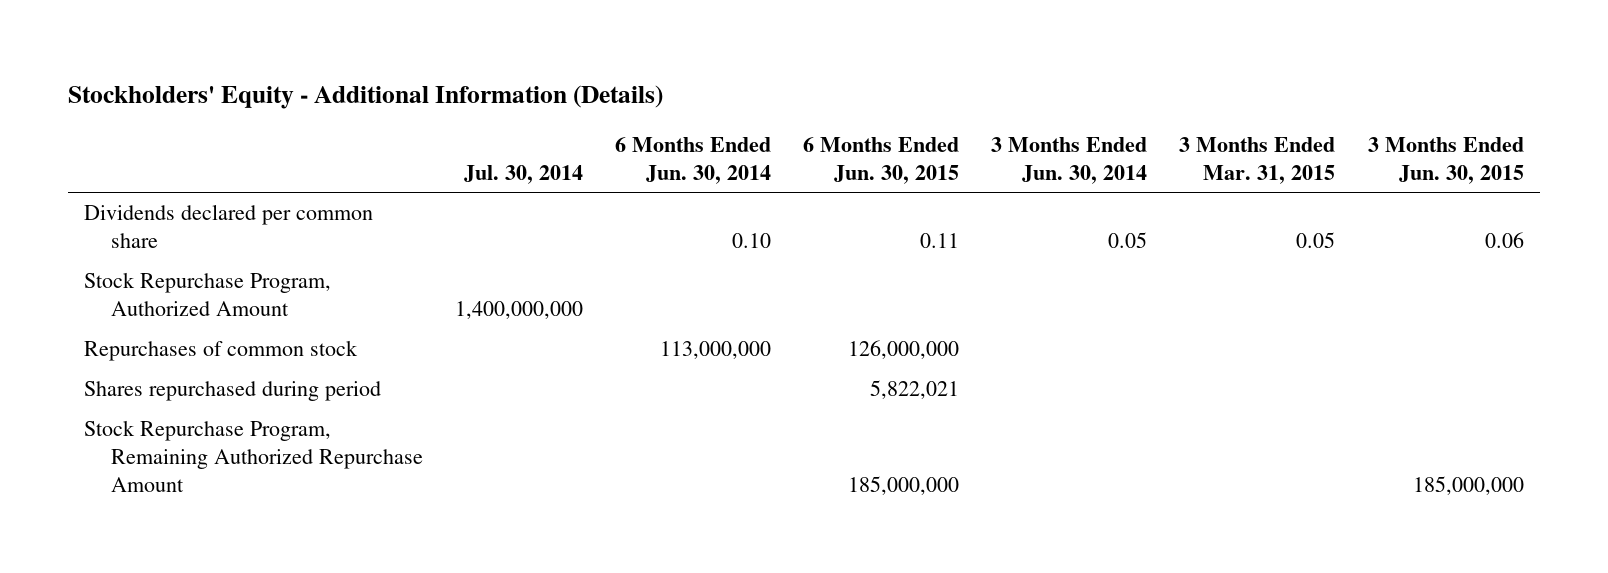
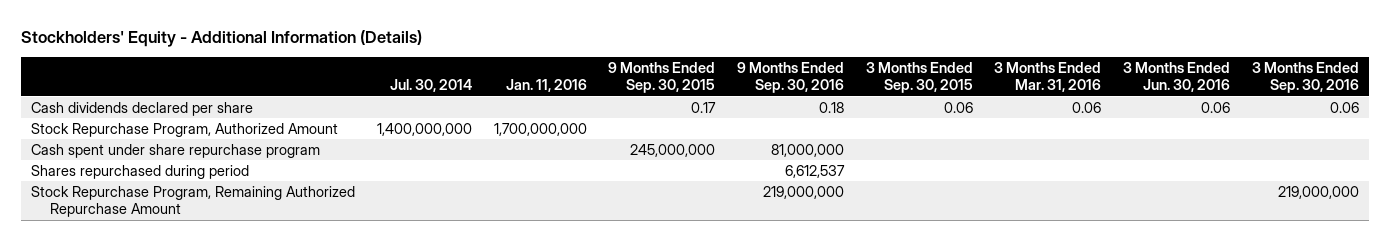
- | Jul. 30, 2014 | 6 Months Ended Jun. 30, 2014 | 6 Months Ended Jun. 30, 2015 | 3 Months Ended Jun. 30, 2014 | 3 Months Ended Mar. 31, 2015 | 3 Months Ended Jun. 30, 2015
+ | Jul. 30, 2014 | Jan. 11, 2016 | 9 Months Ended Sep. 30, 2015 | 9 Months Ended Sep. 30, 2016 | 3 Months Ended Sep. 30, 2015 | 3 Months Ended Mar. 31, 2016 | 3 Months Ended Jun. 30, 2016 | 3 Months Ended Sep. 30, 2016
- Dividends declared per common share | | 0.10 | 0.11 | 0.05 | 0.05 | 0.06
+ Cash dividends declared per share | | | 0.17 | 0.18 | 0.06 | 0.06 | 0.06 | 0.06
- Repurchases of common stock | | 113,000,000 | 126,000,000 | | |
+ Cash spent under share repurchase program | | | 245,000,000 | 81,000,000 | | | |

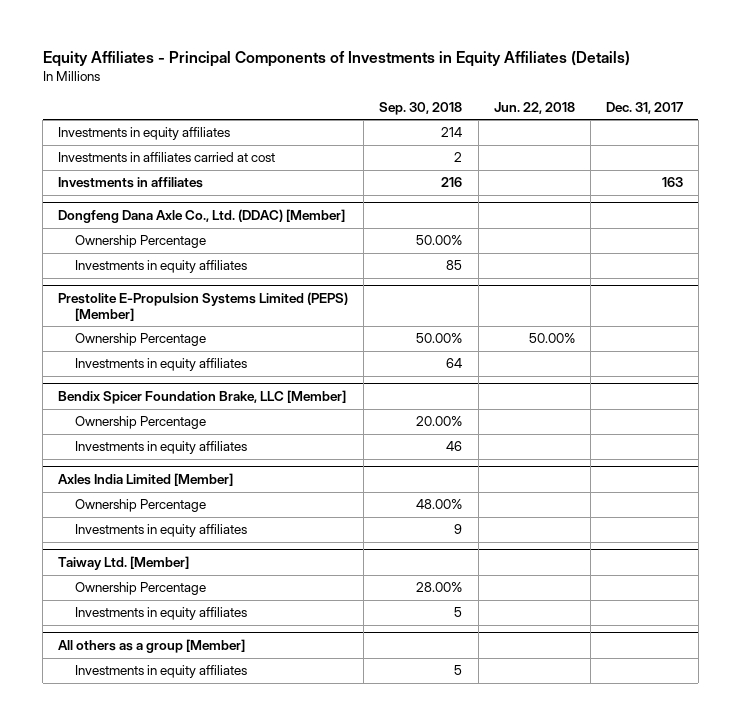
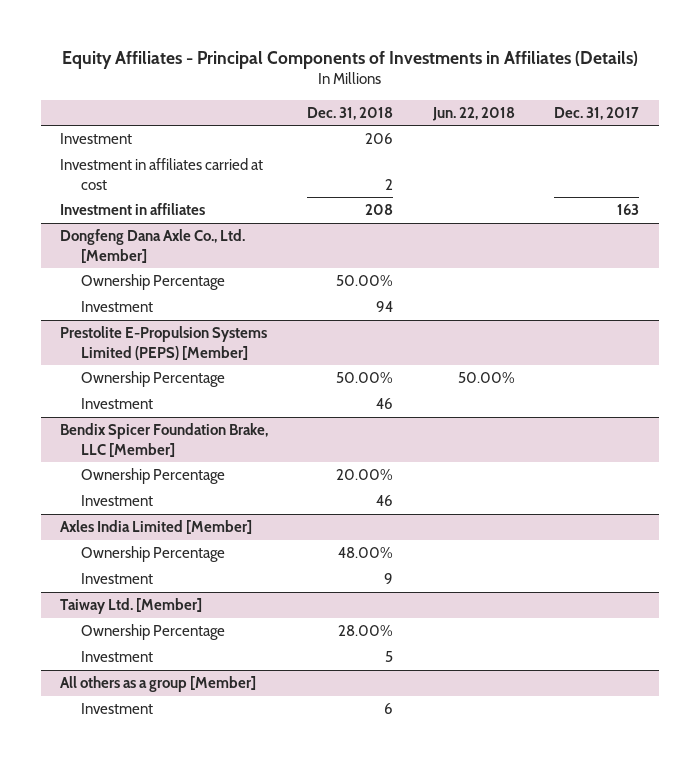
- Equity Affiliates - Principal Components of Investments in Equity Affiliates (Details)
+ Equity Affiliates - Principal Components of Investments in Affiliates (Details)
- | Sep. 30, 2018 | Jun. 22, 2018 | Dec. 31, 2017
+ | Dec. 31, 2018 | Jun. 22, 2018 | Dec. 31, 2017
- Investments in equity affiliates | 214 | |
- Investments in affiliates carried at cost | 2 | |
- Investments in affiliates | 216 | | 163
- Dongfeng Dana Axle Co., Ltd. (DDAC) [Member]
+ Investment | 206 | |
+ Investment in affiliates carried at cost | 2 | |
+ Investment in affiliates | 208 | | 163
+ Dongfeng Dana Axle Co., Ltd. [Member]
- Investments in equity affiliates | 85 | |
+ Investment | 94 | |
@ Prestolite E-Propulsion Systems Limited (PEPS) [Member]
- Investments in equity affiliates | 64 | |
+ Investment | 46 | |
@ Bendix Spicer Foundation Brake, LLC [Member]
- Investments in equity affiliates | 46 | |
+ Investment | 46 | |
@ Axles India Limited [Member]
- Investments in equity affiliates | 9 | |
+ Investment | 9 | |
@ Taiway Ltd. [Member]
- Investments in equity affiliates | 5 | |
+ Investment | 5 | |
@ All others as a group [Member]
- Investments in equity affiliates | 5 | |
+ Investment | 6 | |

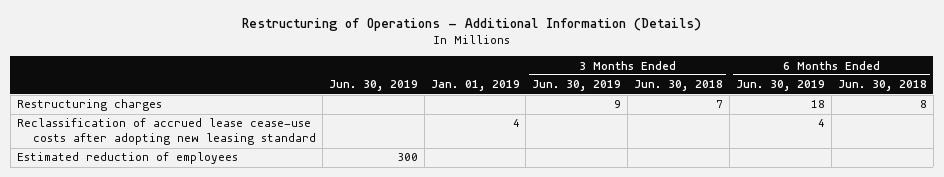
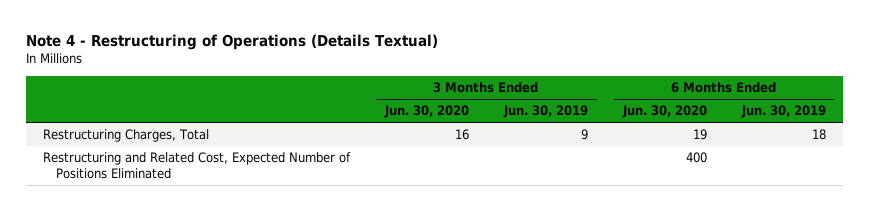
- Restructuring of Operations - Additional Information (Details)
+ Note 4 - Restructuring of Operations (Details Textual)
- | Jun. 30, 2019 | Jan. 01, 2019 | 3 Months Ended Jun. 30, 2019 | 3 Months Ended Jun. 30, 2018 | 6 Months Ended Jun. 30, 2019 | 6 Months Ended Jun. 30, 2018
+ | 3 Months Ended Jun. 30, 2020 | 3 Months Ended Jun. 30, 2019 | 6 Months Ended Jun. 30, 2020 | 6 Months Ended Jun. 30, 2019
- Restructuring charges | | | 9 | 7 | 18 | 8
- Reclassification of accrued lease cease-use costs after adopting new leasing standard | | 4 | | | 4 |
- Estimated reduction of employees | 300 | | | | |
+ Restructuring Charges, Total | 16 | 9 | 19 | 18
+ Restructuring and Related Cost, Expected Number of Positions Eliminated | | | 400 |

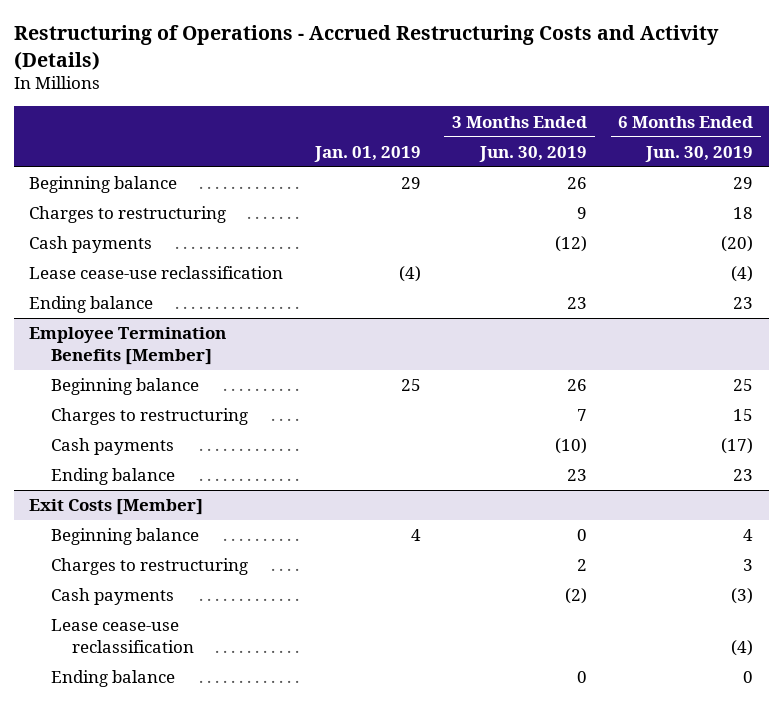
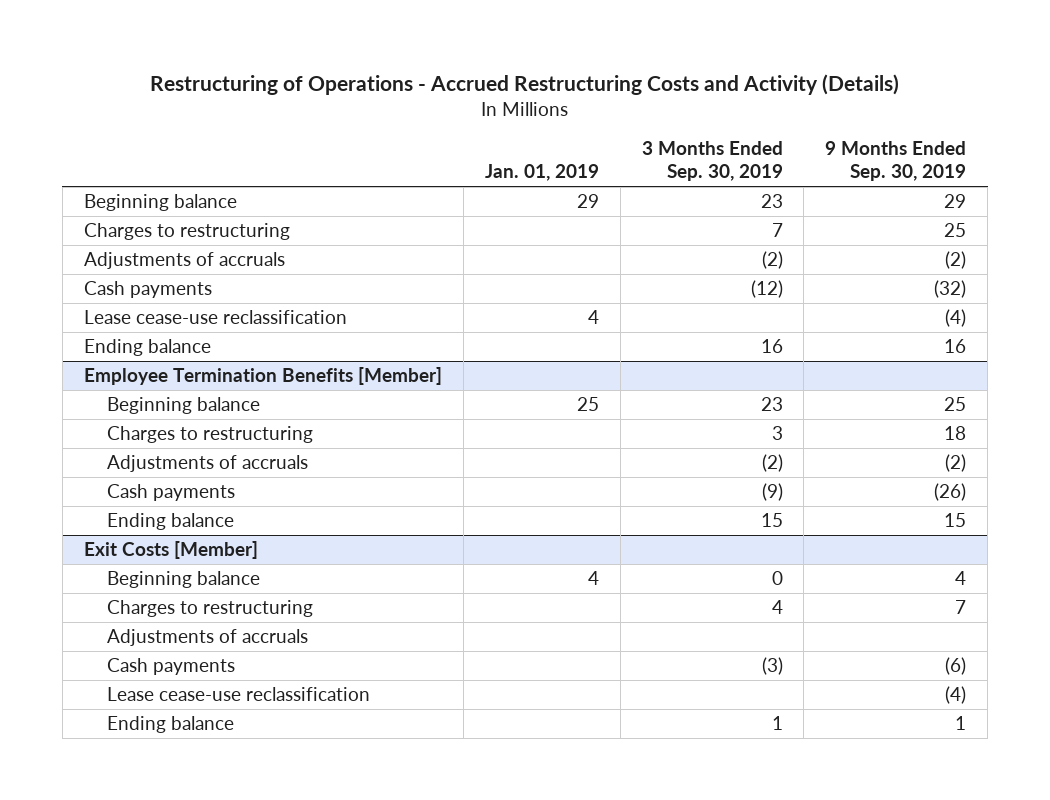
- | Jan. 01, 2019 | 3 Months Ended Jun. 30, 2019 | 6 Months Ended Jun. 30, 2019
+ | Jan. 01, 2019 | 3 Months Ended Sep. 30, 2019 | 9 Months Ended Sep. 30, 2019
+ Adjustments of accruals | | (2) | (2)
- Lease cease-use reclassification | (4) | | (4)
+ Lease cease-use reclassification | 4 | | (4)
@ Employee Termination Benefits [Member]
+ Adjustments of accruals | | (2) | (2)
@ Exit Costs [Member]
+ Adjustments of accruals

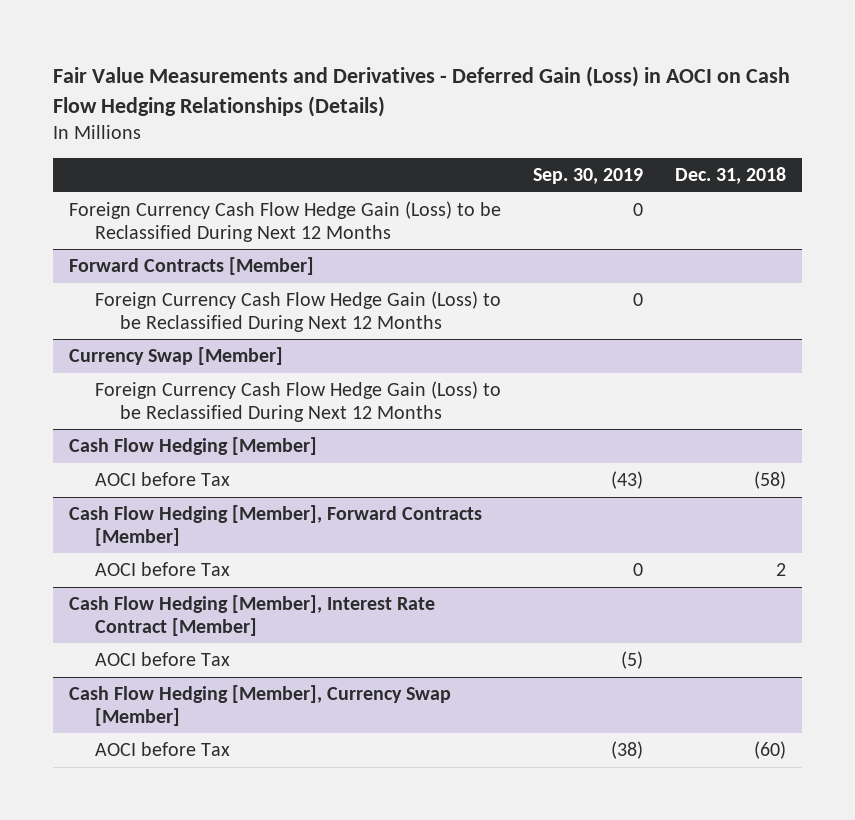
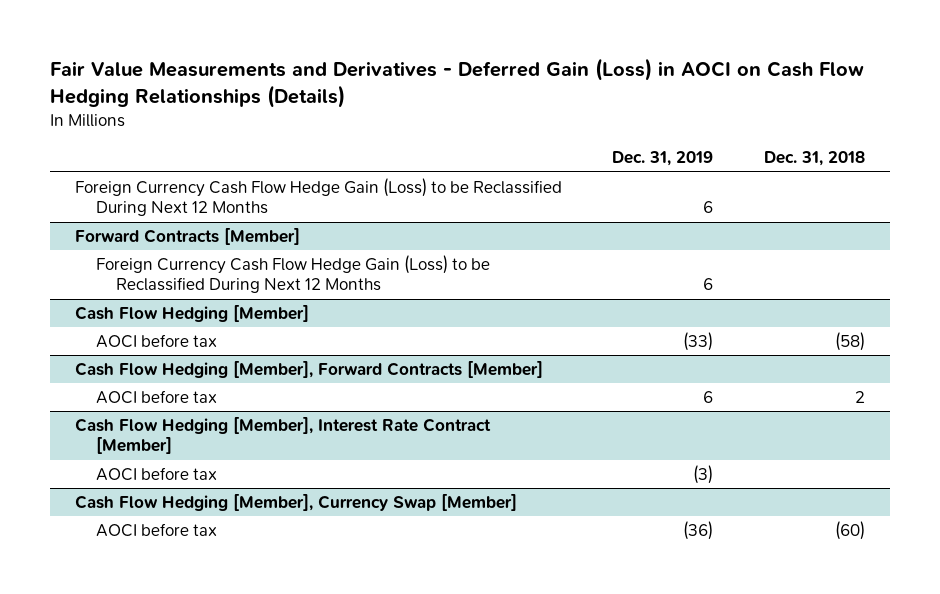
- | Sep. 30, 2019 | Dec. 31, 2018
+ | Dec. 31, 2019 | Dec. 31, 2018
- Currency Swap [Member]
- Foreign Currency Cash Flow Hedge Gain (Loss) to be Reclassified During Next 12 Months
@ Cash Flow Hedging [Member]
- AOCI before Tax | (43) | (58)
+ AOCI before tax | (33) | (58)
@ Cash Flow Hedging [Member], Forward Contracts [Member]
- AOCI before Tax | 0 | 2
+ AOCI before tax | 6 | 2
@ Cash Flow Hedging [Member], Interest Rate Contract [Member]
- AOCI before Tax | (5) |
+ AOCI before tax | (3) |
@ Cash Flow Hedging [Member], Currency Swap [Member]
- AOCI before Tax | (38) | (60)
+ AOCI before tax | (36) | (60)

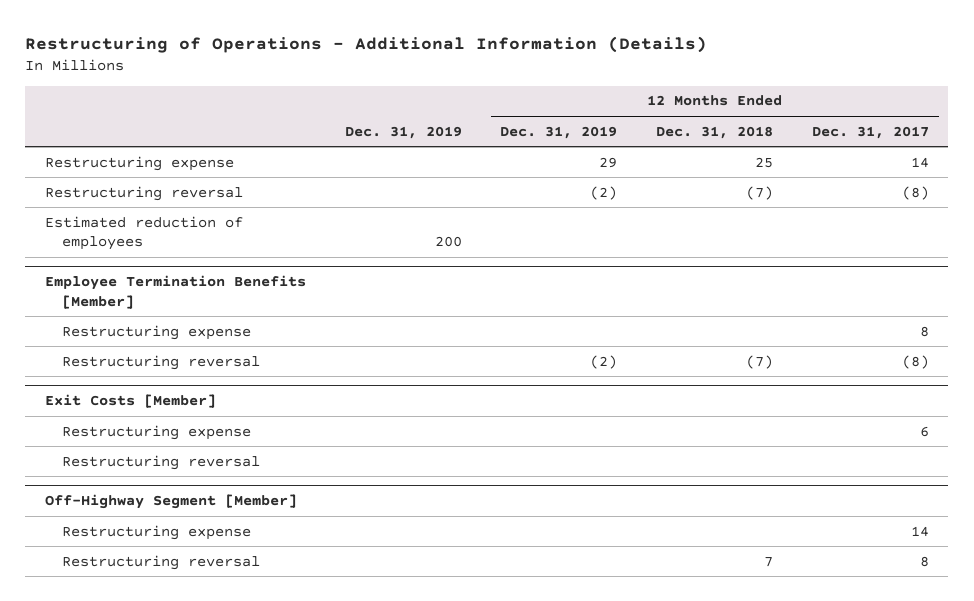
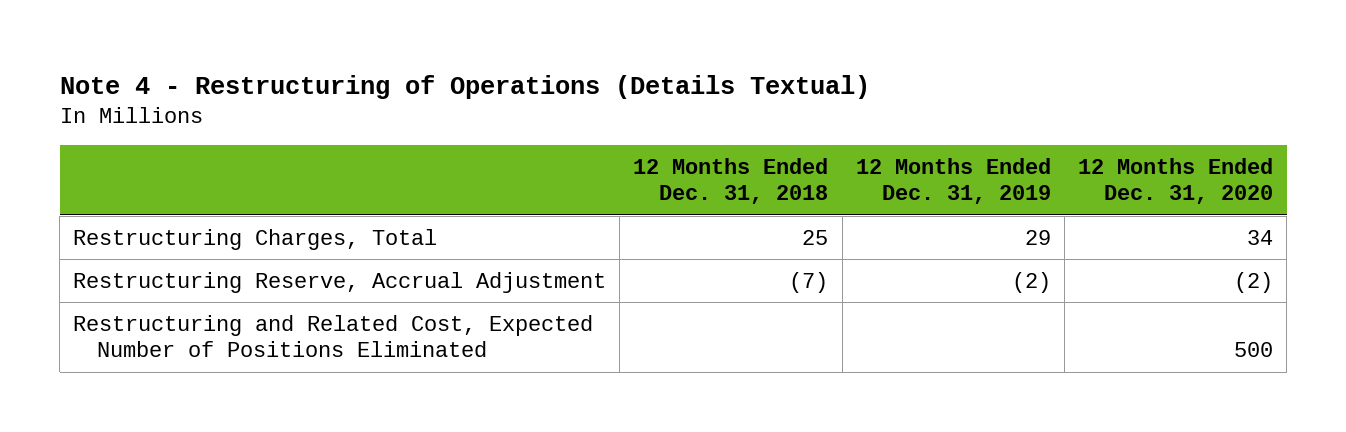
- Restructuring of Operations - Additional Information (Details)
+ Note 4 - Restructuring of Operations (Details Textual)
- | Dec. 31, 2019 | 12 Months Ended Dec. 31, 2019 | 12 Months Ended Dec. 31, 2018 | 12 Months Ended Dec. 31, 2017
+ | 12 Months Ended Dec. 31, 2018 | 12 Months Ended Dec. 31, 2019 | 12 Months Ended Dec. 31, 2020
- Restructuring expense | | 29 | 25 | 14
- Restructuring reversal | | (2) | (7) | (8)
- Estimated reduction of employees | 200 | | |
- Employee Termination Benefits [Member]
- Restructuring expense | | | | 8
- Restructuring reversal | | (2) | (7) | (8)
- Exit Costs [Member]
- Restructuring expense | | | | 6
- Restructuring reversal
- Off-Highway Segment [Member]
- Restructuring expense | | | | 14
- Restructuring reversal | | | 7 | 8
+ Restructuring Charges, Total | 25 | 29 | 34
+ Restructuring Reserve, Accrual Adjustment | (7) | (2) | (2)
+ Restructuring and Related Cost, Expected Number of Positions Eliminated | | | 500

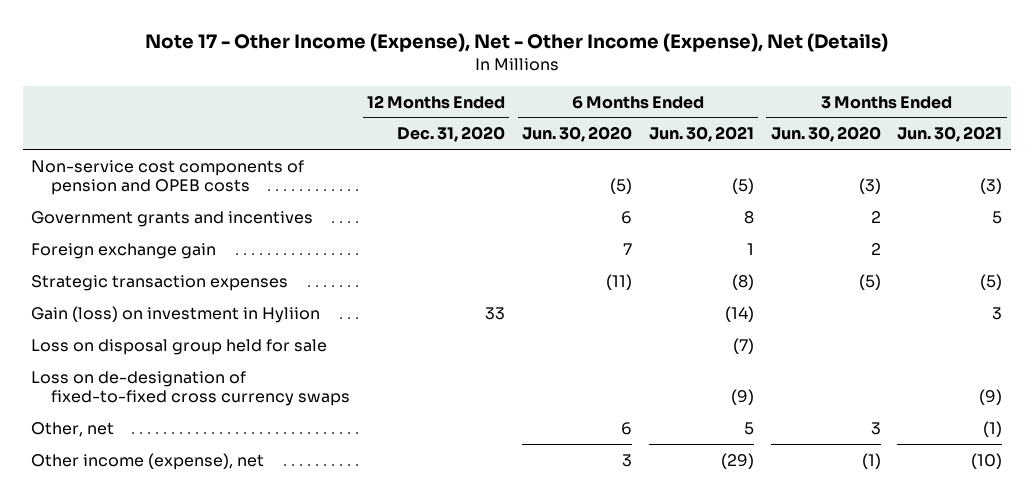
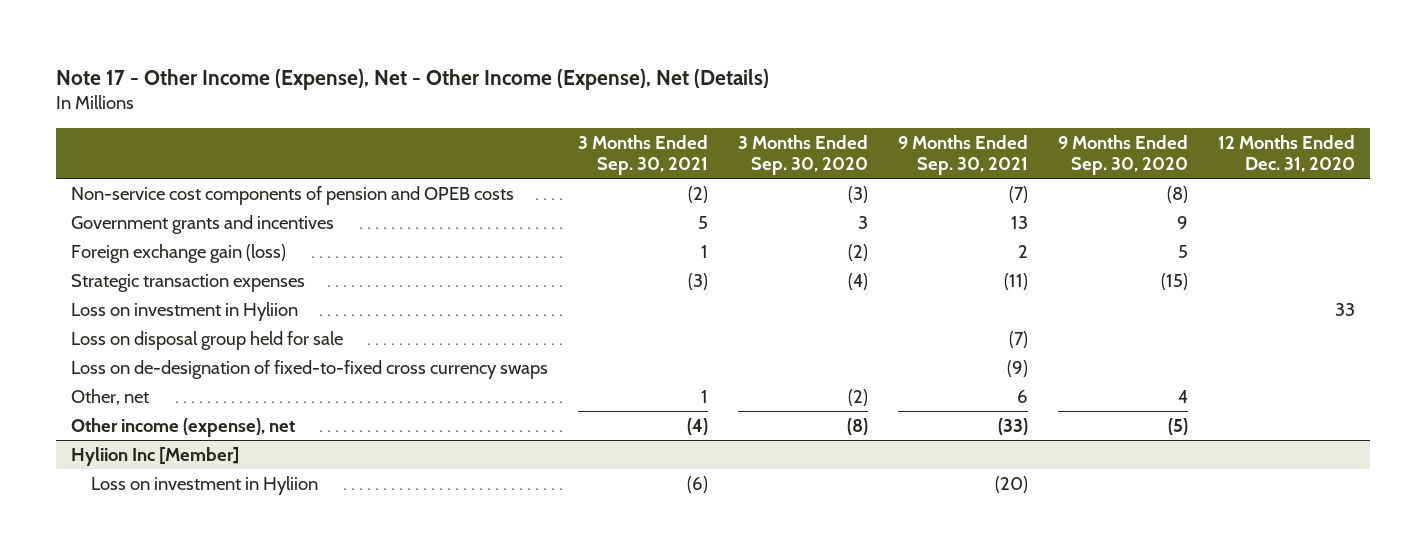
- | 12 Months Ended Dec. 31, 2020 | 6 Months Ended Jun. 30, 2020 | 6 Months Ended Jun. 30, 2021 | 3 Months Ended Jun. 30, 2020 | 3 Months Ended Jun. 30, 2021
+ | 3 Months Ended Sep. 30, 2021 | 3 Months Ended Sep. 30, 2020 | 9 Months Ended Sep. 30, 2021 | 9 Months Ended Sep. 30, 2020 | 12 Months Ended Dec. 31, 2020
- Foreign exchange gain | | 7 | 1 | 2 |
+ Foreign exchange gain (loss) | 1 | (2) | 2 | 5 |
- Gain (loss) on investment in Hyliion | 33 | | (14) | | 3
+ Loss on investment in Hyliion | | | | | 33
+ Hyliion Inc [Member]
+ Loss on investment in Hyliion | (6) | | (20) | |

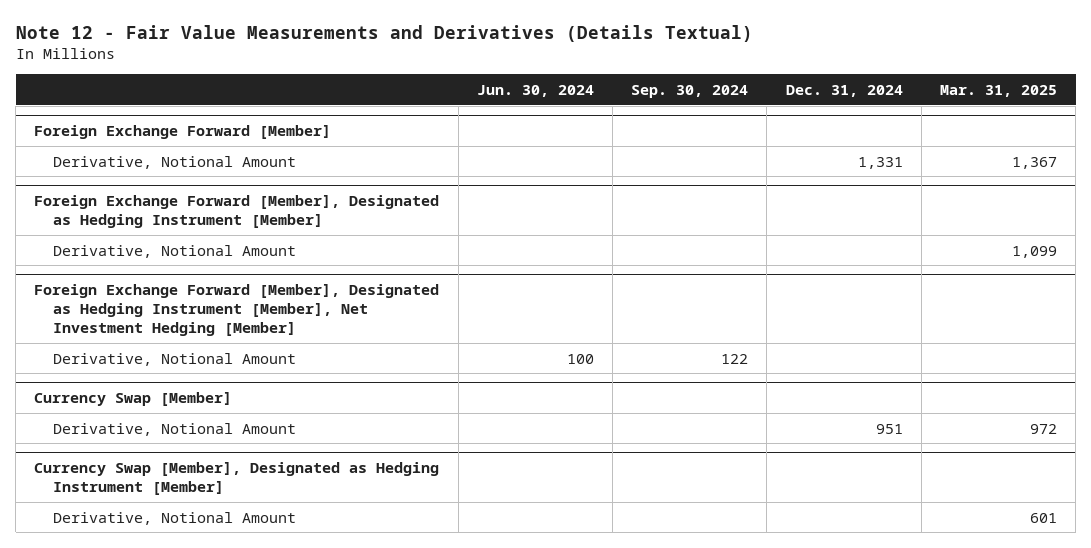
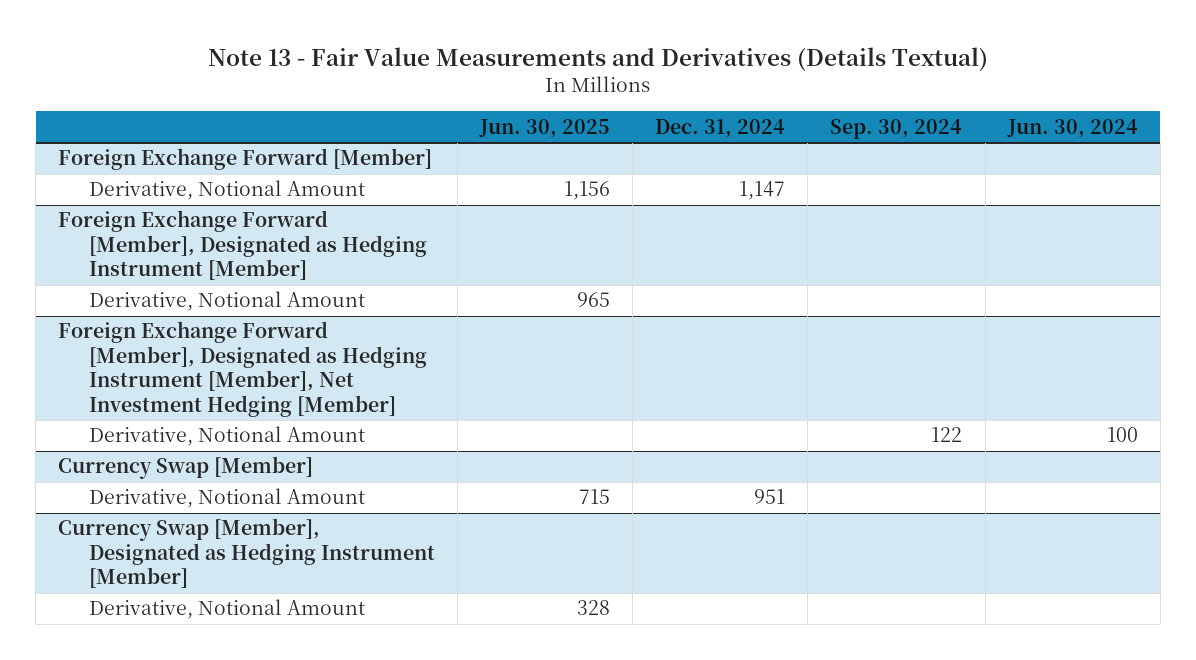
- Note 12 - Fair Value Measurements and Derivatives (Details Textual)
+ Note 13 - Fair Value Measurements and Derivatives (Details Textual)
- | Jun. 30, 2024 | Sep. 30, 2024 | Dec. 31, 2024 | Mar. 31, 2025
+ | Jun. 30, 2025 | Dec. 31, 2024 | Sep. 30, 2024 | Jun. 30, 2024
@ Foreign Exchange Forward [Member]
- Derivative, Notional Amount | | | 1,331 | 1,367
+ Derivative, Notional Amount | 1,156 | 1,147 | |

